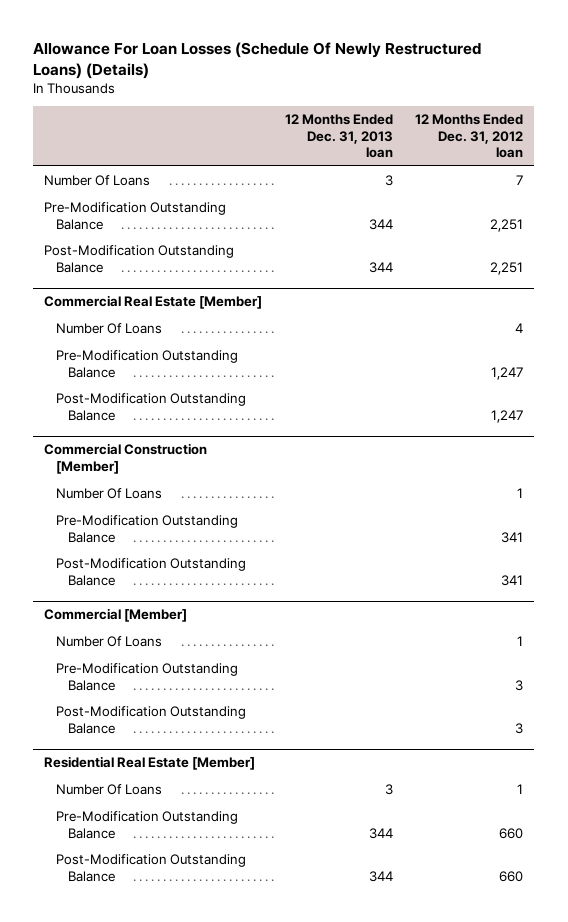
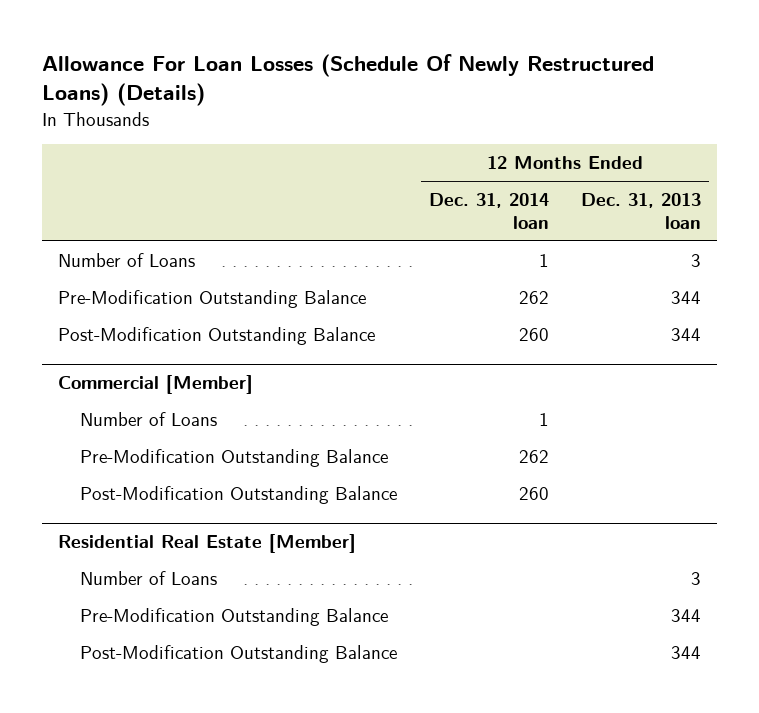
- | 12 Months Ended Dec. 31, 2013 loan | 12 Months Ended Dec. 31, 2012 loan
+ | 12 Months Ended Dec. 31, 2014 loan | 12 Months Ended Dec. 31, 2013 loan
- Number Of Loans | 3 | 7
+ Number of Loans | 1 | 3
- Commercial Real Estate [Member]
- Number Of Loans | | 4
- Pre-Modification Outstanding Balance | | 1,247
- Post-Modification Outstanding Balance | | 1,247
- Commercial Construction [Member]
- Number Of Loans | | 1
- Pre-Modification Outstanding Balance | | 341
- Post-Modification Outstanding Balance | | 341
@ Commercial [Member]
- Number Of Loans | | 1
+ Number of Loans | 1 |
@ Residential Real Estate [Member]
- Number Of Loans | 3 | 1
+ Number of Loans | | 3

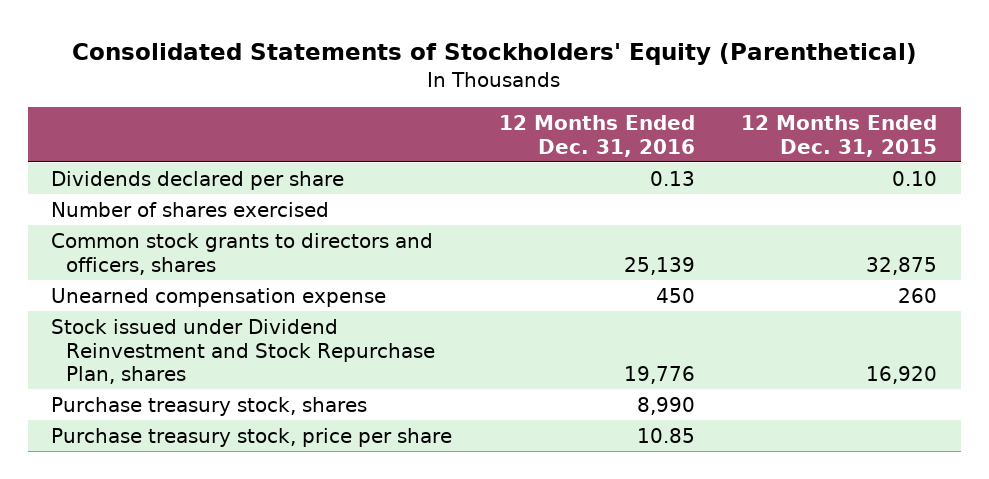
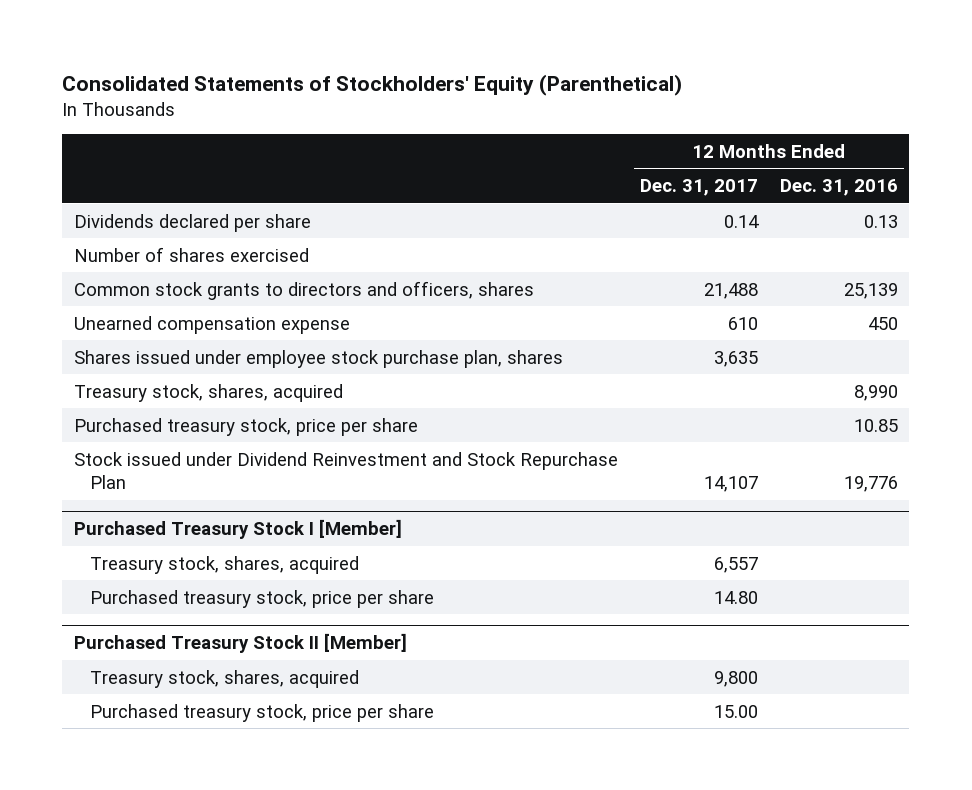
- | 12 Months Ended Dec. 31, 2016 | 12 Months Ended Dec. 31, 2015
+ | 12 Months Ended Dec. 31, 2017 | 12 Months Ended Dec. 31, 2016
- Stock issued under Dividend Reinvestment and Stock Repurchase Plan, shares | 19,776 | 16,920
- Purchase treasury stock, shares | 8,990 |
- Purchase treasury stock, price per share | 10.85 |
+ Shares issued under employee stock purchase plan, shares | 3,635 |
+ Treasury stock, shares, acquired | | 8,990
+ Purchased treasury stock, price per share | | 10.85
+ Stock issued under Dividend Reinvestment and Stock Repurchase Plan | 14,107 | 19,776
+ Purchased Treasury Stock I [Member]
+ Treasury stock, shares, acquired | 6,557 |
+ Purchased treasury stock, price per share | 14.80 |
+ Purchased Treasury Stock II [Member]
+ Treasury stock, shares, acquired | 9,800 |
+ Purchased treasury stock, price per share | 15.00 |

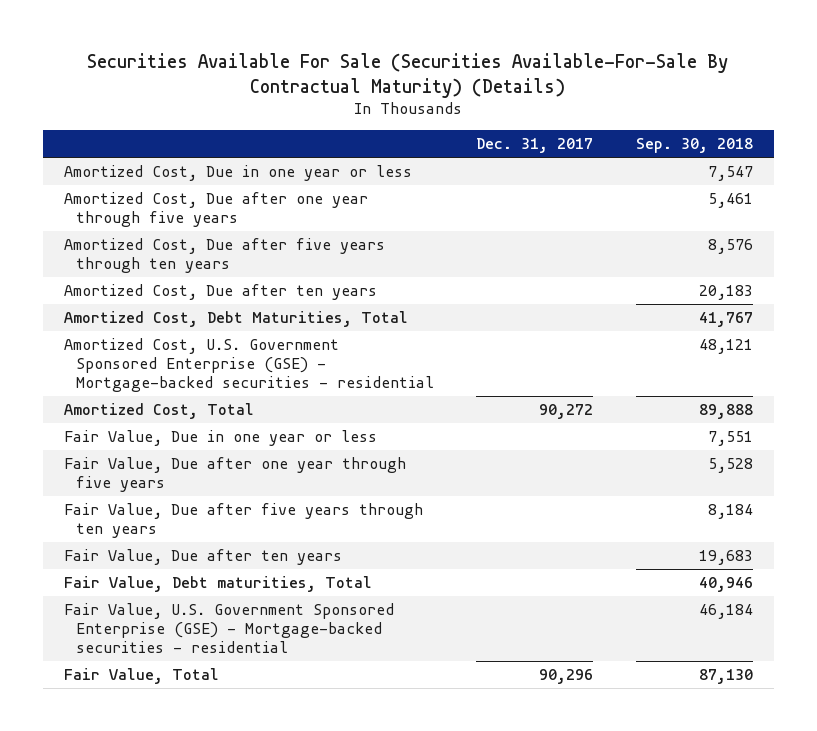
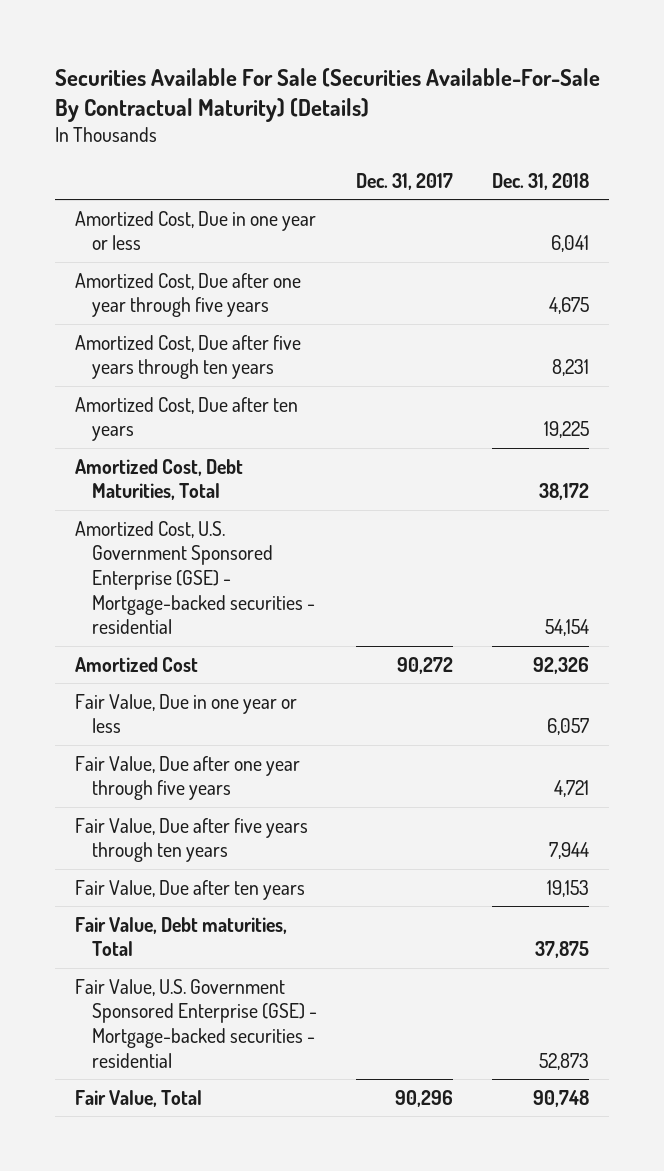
- | Dec. 31, 2017 | Sep. 30, 2018
+ | Dec. 31, 2017 | Dec. 31, 2018
- Amortized Cost, Total | 90,272 | 89,888
+ Amortized Cost | 90,272 | 92,326

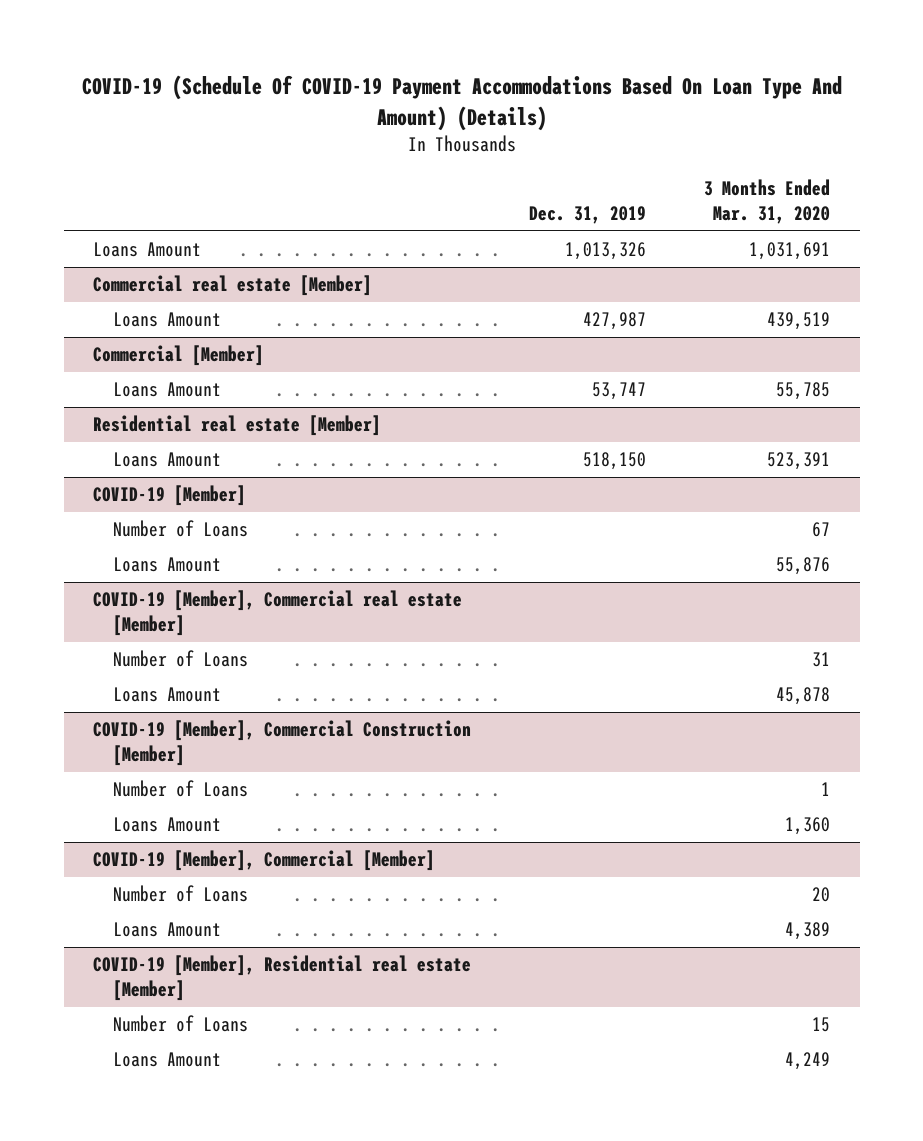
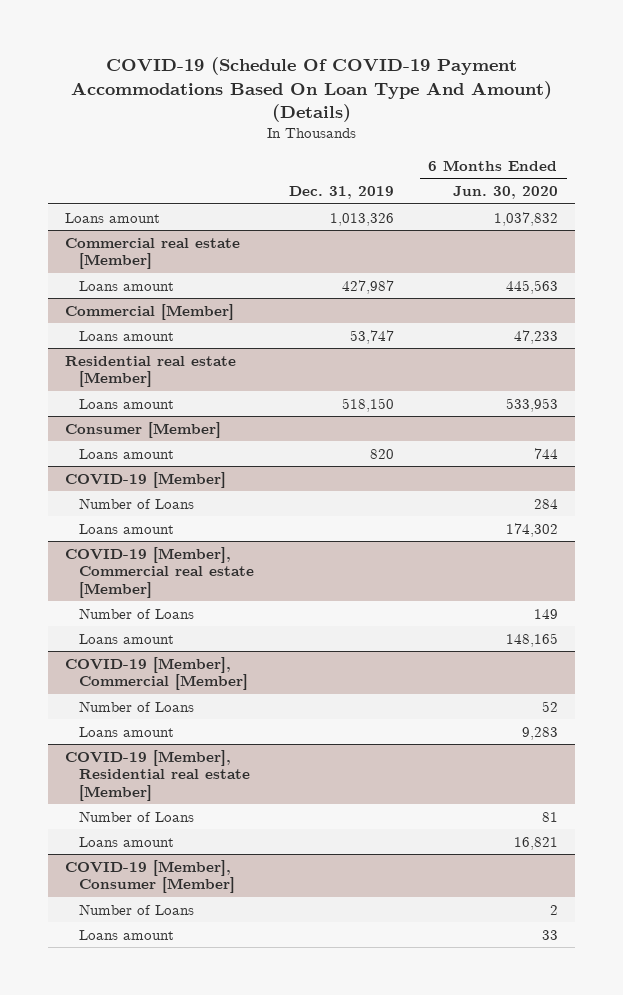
- | Dec. 31, 2019 | 3 Months Ended Mar. 31, 2020
+ | Dec. 31, 2019 | 6 Months Ended Jun. 30, 2020
- Loans Amount | 1,013,326 | 1,031,691
+ Loans amount | 1,013,326 | 1,037,832
@ Commercial real estate [Member]
- Loans Amount | 427,987 | 439,519
+ Loans amount | 427,987 | 445,563
@ Commercial [Member]
- Loans Amount | 53,747 | 55,785
+ Loans amount | 53,747 | 47,233
@ Residential real estate [Member]
- Loans Amount | 518,150 | 523,391
+ Loans amount | 518,150 | 533,953
+ Consumer [Member]
+ Loans amount | 820 | 744
@ COVID-19 [Member]
- Loans Amount | | 55,876
+ Loans amount | | 174,302
@ COVID-19 [Member], Commercial real estate [Member]
- Loans Amount | | 45,878
- COVID-19 [Member], Commercial Construction [Member]
- Number of Loans | | 1
- Loans Amount | | 1,360
@ COVID-19 [Member], Commercial real estate [Member]
+ Loans amount | | 148,165
@ COVID-19 [Member], Commercial [Member]
- Loans Amount | | 4,389
+ Loans amount | | 9,283
@ COVID-19 [Member], Residential real estate [Member]
- Loans Amount | | 4,249
+ Loans amount | | 16,821
+ COVID-19 [Member], Consumer [Member]
+ Number of Loans | | 2
+ Loans amount | | 33

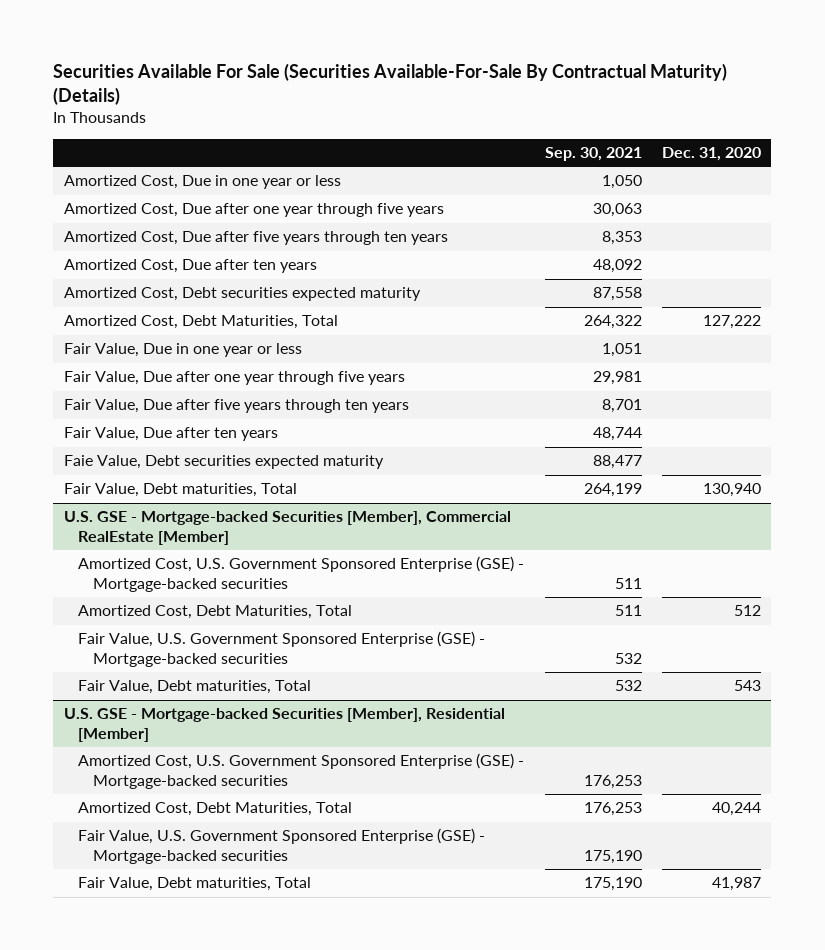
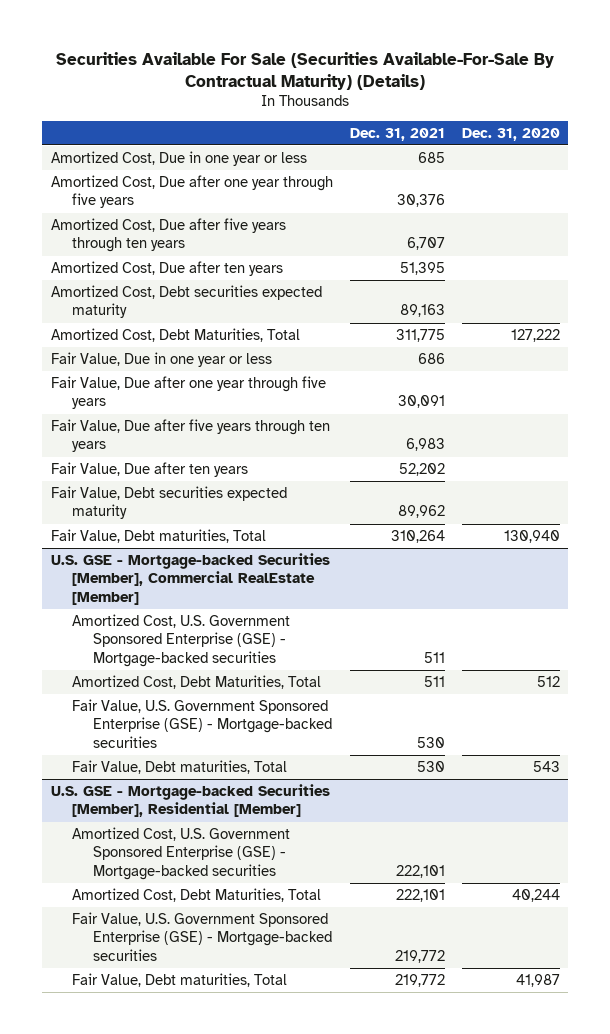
- | Sep. 30, 2021 | Dec. 31, 2020
+ | Dec. 31, 2021 | Dec. 31, 2020
- Faie Value, Debt securities expected maturity | 88,477 |
+ Fair Value, Debt securities expected maturity | 89,962 |

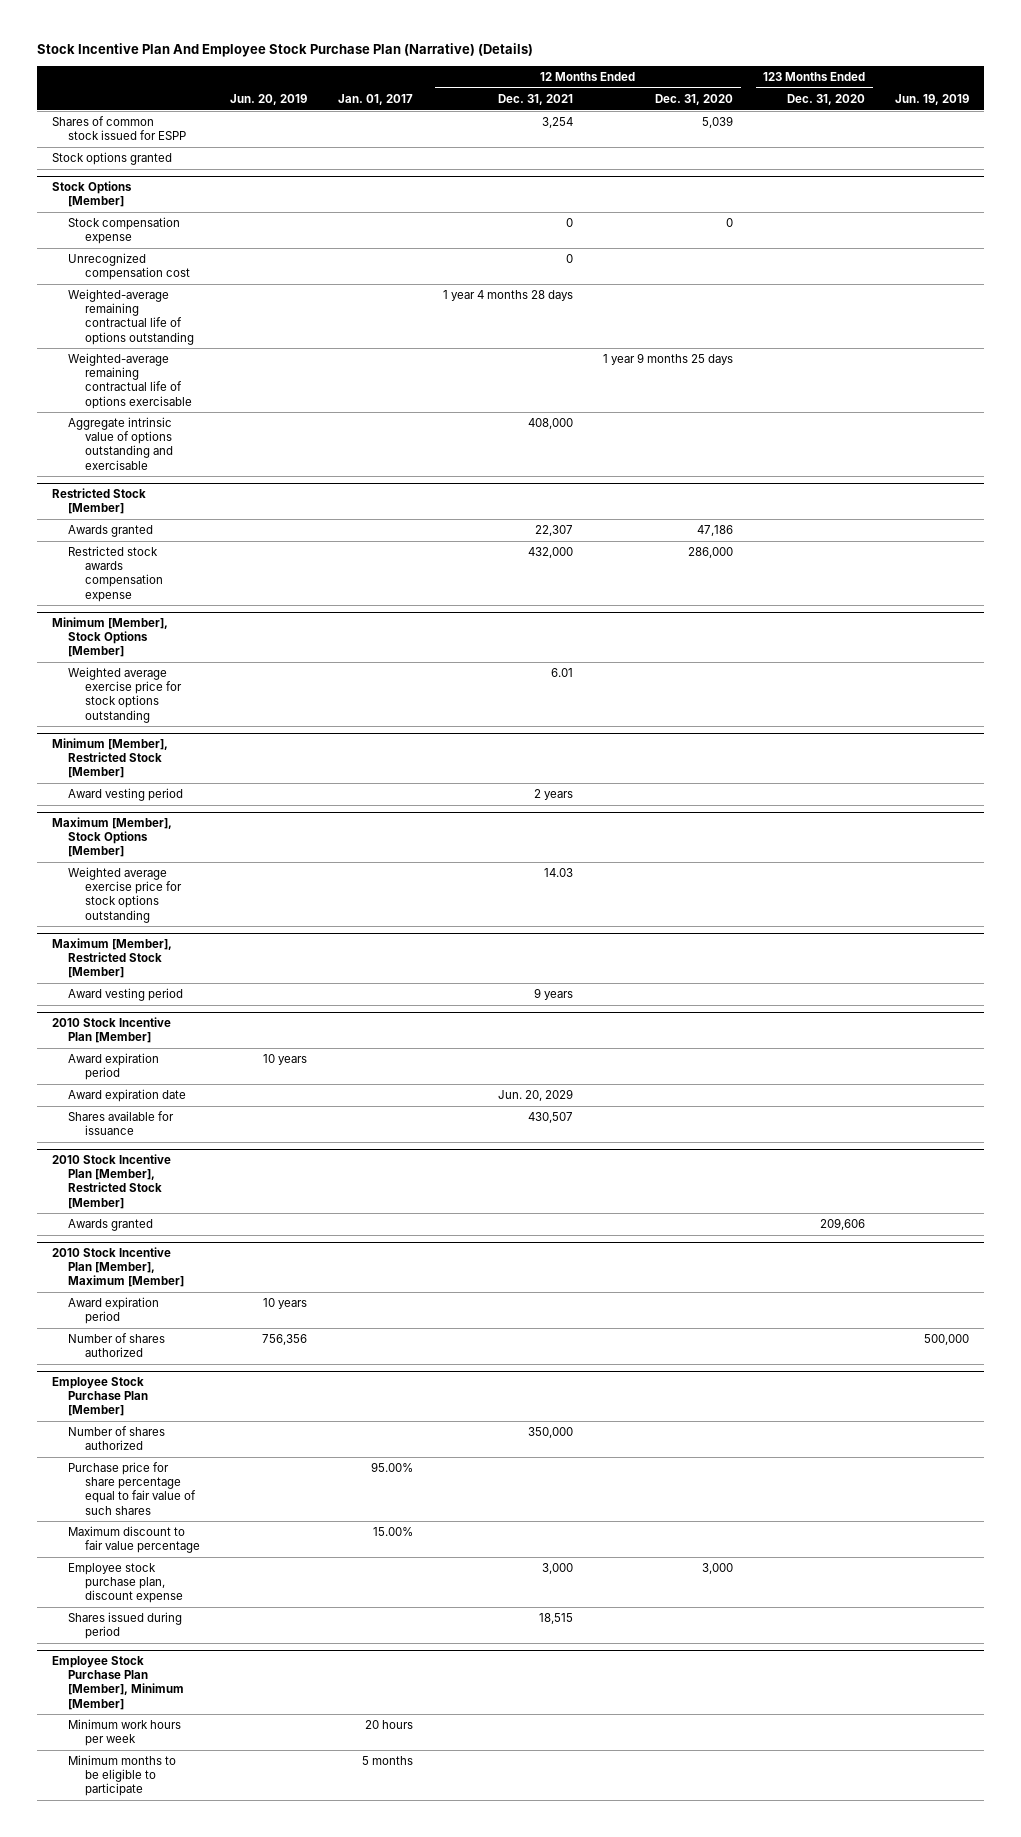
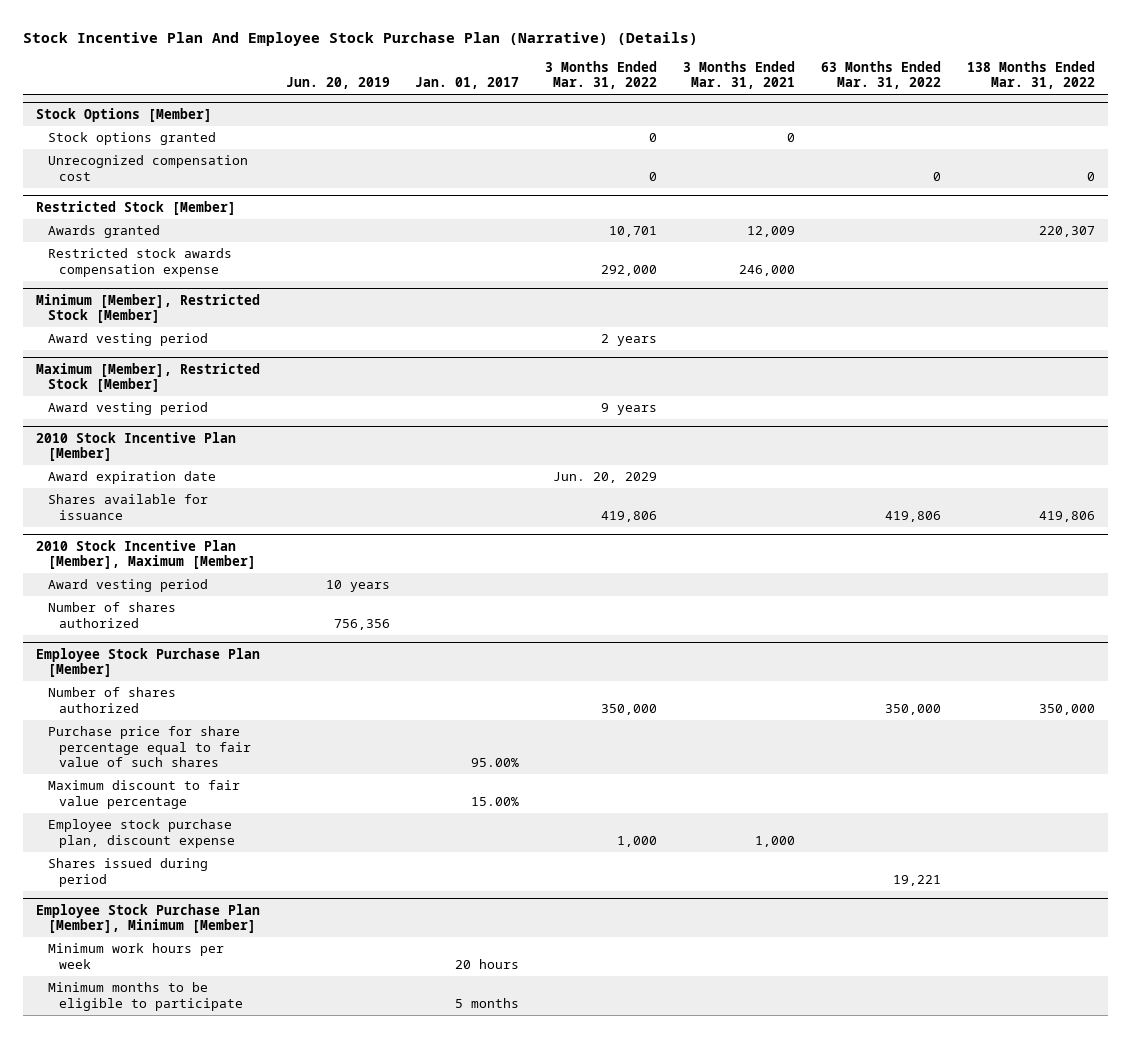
- | Jun. 20, 2019 | Jan. 01, 2017 | 12 Months Ended Dec. 31, 2021 | 12 Months Ended Dec. 31, 2020 | 123 Months Ended Dec. 31, 2020 | Jun. 19, 2019
+ | Jun. 20, 2019 | Jan. 01, 2017 | 3 Months Ended Mar. 31, 2022 | 3 Months Ended Mar. 31, 2021 | 63 Months Ended Mar. 31, 2022 | 138 Months Ended Mar. 31, 2022
- Shares of common stock issued for ESPP | | | 3,254 | 5,039 | |
- Stock options granted
@ Stock Options [Member]
- Stock compensation expense | | | 0 | 0 | |
+ Stock options granted | | | 0 | 0 | |
- Weighted-average remaining contractual life of options outstanding | | | 1 year 4 months 28 days | | |
- Weighted-average remaining contractual life of options exercisable | | | | 1 year 9 months 25 days | |
- Aggregate intrinsic value of options outstanding and exercisable | | | 408,000 | | |
- Minimum [Member], Stock Options [Member]
- Weighted average exercise price for stock options outstanding | | | 6.01 | | |
- Maximum [Member], Stock Options [Member]
- Weighted average exercise price for stock options outstanding | | | 14.03 | | |
@ 2010 Stock Incentive Plan [Member]
- Award expiration period | 10 years | | | | |
- 2010 Stock Incentive Plan [Member], Restricted Stock [Member]
- Awards granted | | | | | 209,606 |
@ 2010 Stock Incentive Plan [Member], Maximum [Member]
- Award expiration period | 10 years | | | | |
+ Award vesting period | 10 years | | | | |

